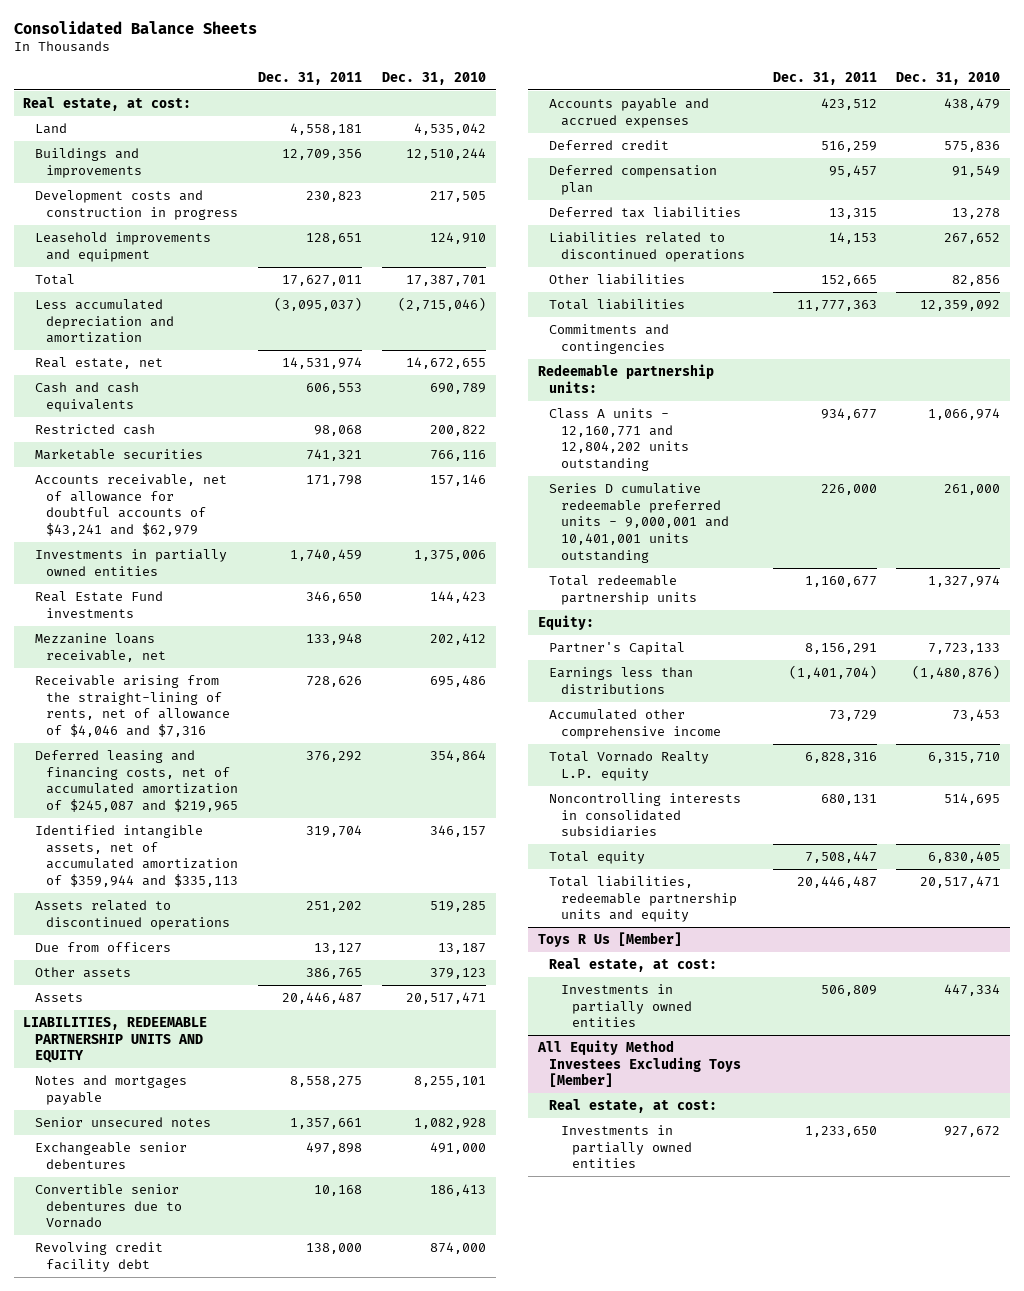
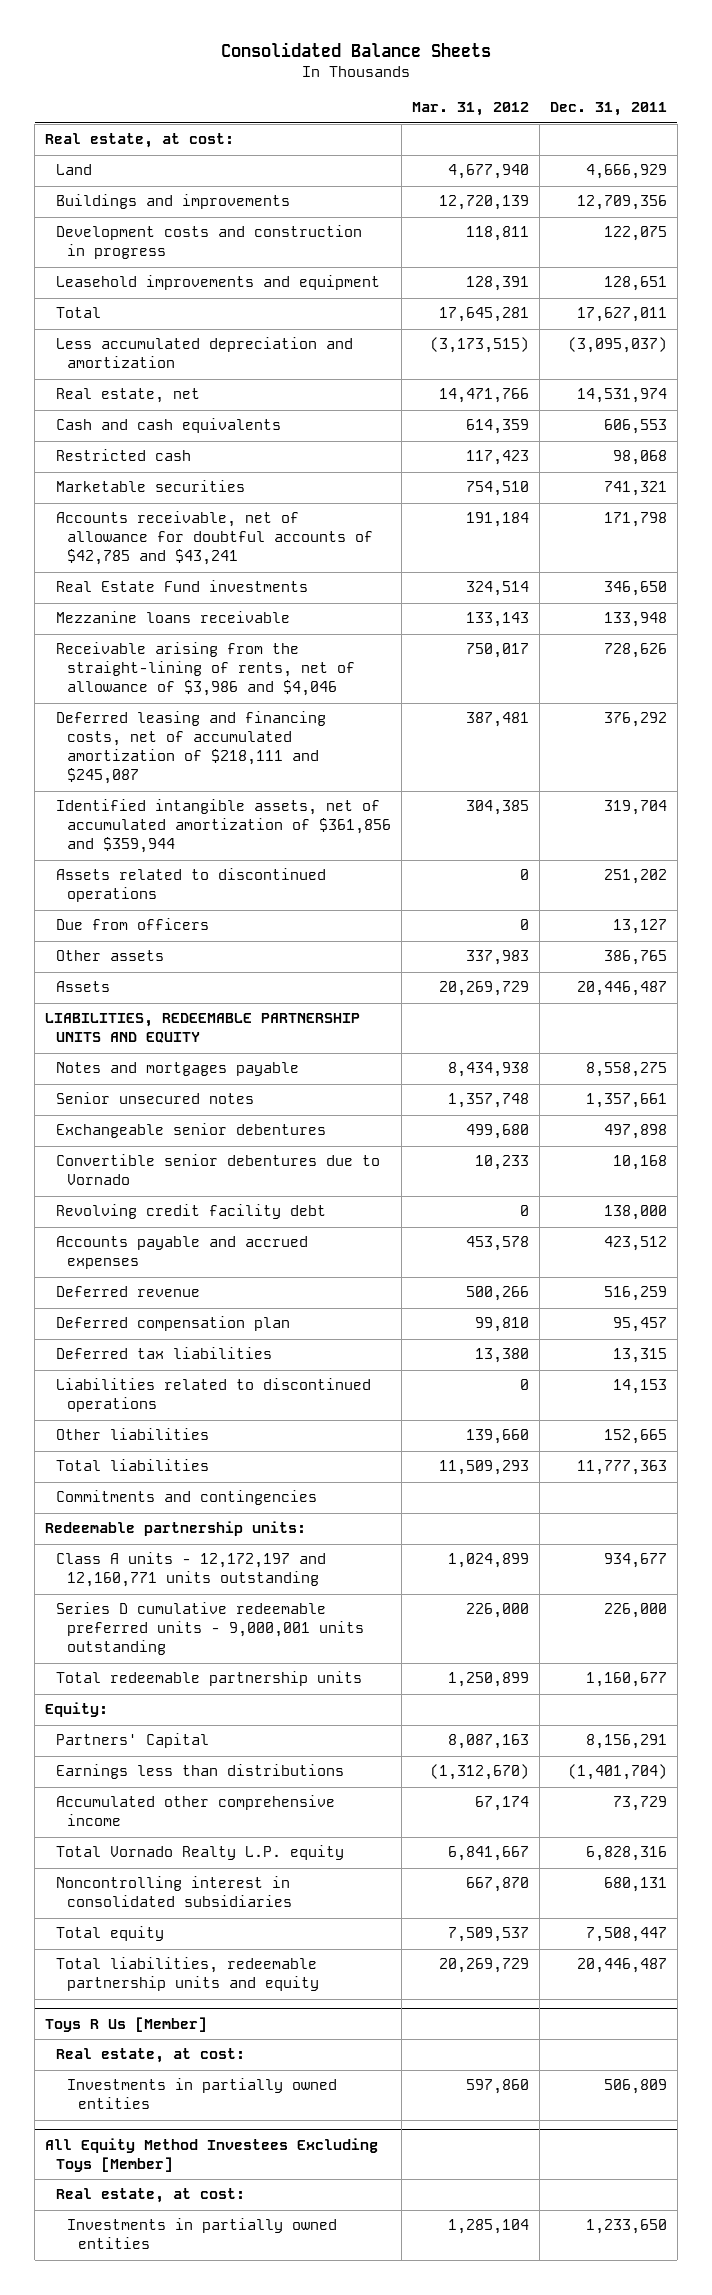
- | Dec. 31, 2011 | Dec. 31, 2010
+ | Mar. 31, 2012 | Dec. 31, 2011
- Land | 4,558,181 | 4,535,042
+ Land | 4,677,940 | 4,666,929
- Development costs and construction in progress | 230,823 | 217,505
+ Development costs and construction in progress | 118,811 | 122,075
- Accounts receivable, net of allowance for doubtful accounts of $43,241 and $62,979 | 171,798 | 157,146
- Investments in partially owned entities | 1,740,459 | 1,375,006
+ Accounts receivable, net of allowance for doubtful accounts of $42,785 and $43,241 | 191,184 | 171,798
- Mezzanine loans receivable, net | 133,948 | 202,412
- Receivable arising from the straight-lining of rents, net of allowance of $4,046 and $7,316 | 728,626 | 695,486
- Deferred leasing and financing costs, net of accumulated amortization of $245,087 and $219,965 | 376,292 | 354,864
- Identified intangible assets, net of accumulated amortization of $359,944 and $335,113 | 319,704 | 346,157
+ Mezzanine loans receivable | 133,143 | 133,948
+ Receivable arising from the straight-lining of rents, net of allowance of $3,986 and $4,046 | 750,017 | 728,626
+ Deferred leasing and financing costs, net of accumulated amortization of $218,111 and $245,087 | 387,481 | 376,292
+ Identified intangible assets, net of accumulated amortization of $361,856 and $359,944 | 304,385 | 319,704
- Deferred credit | 516,259 | 575,836
+ Deferred revenue | 500,266 | 516,259
- Class A units - 12,160,771 and 12,804,202 units outstanding | 934,677 | 1,066,974
- Series D cumulative redeemable preferred units - 9,000,001 and 10,401,001 units outstanding | 226,000 | 261,000
+ Class A units - 12,172,197 and 12,160,771 units outstanding | 1,024,899 | 934,677
+ Series D cumulative redeemable preferred units - 9,000,001 units outstanding | 226,000 | 226,000
- Partner's Capital | 8,156,291 | 7,723,133
+ Partners' Capital | 8,087,163 | 8,156,291
- Noncontrolling interests in consolidated subsidiaries | 680,131 | 514,695
+ Noncontrolling interest in consolidated subsidiaries | 667,870 | 680,131

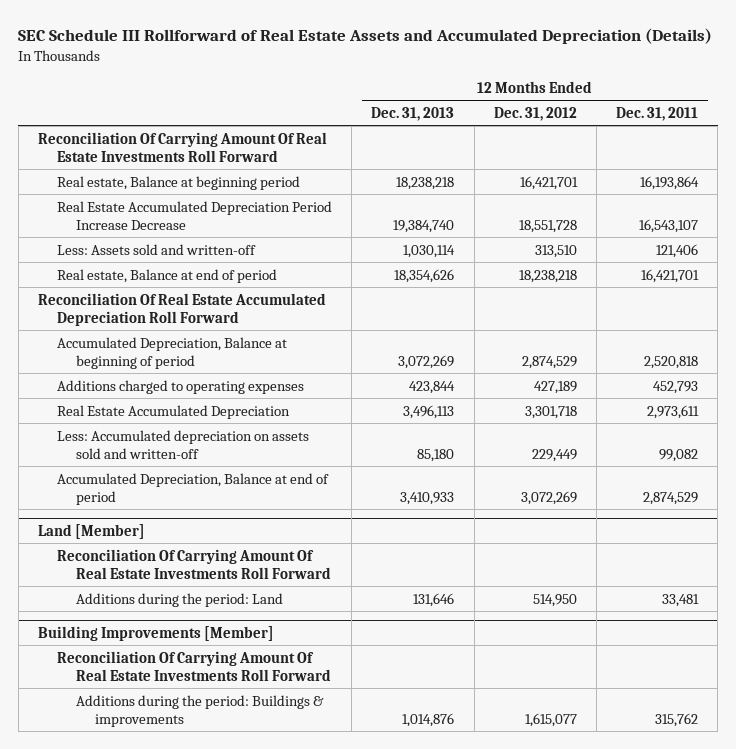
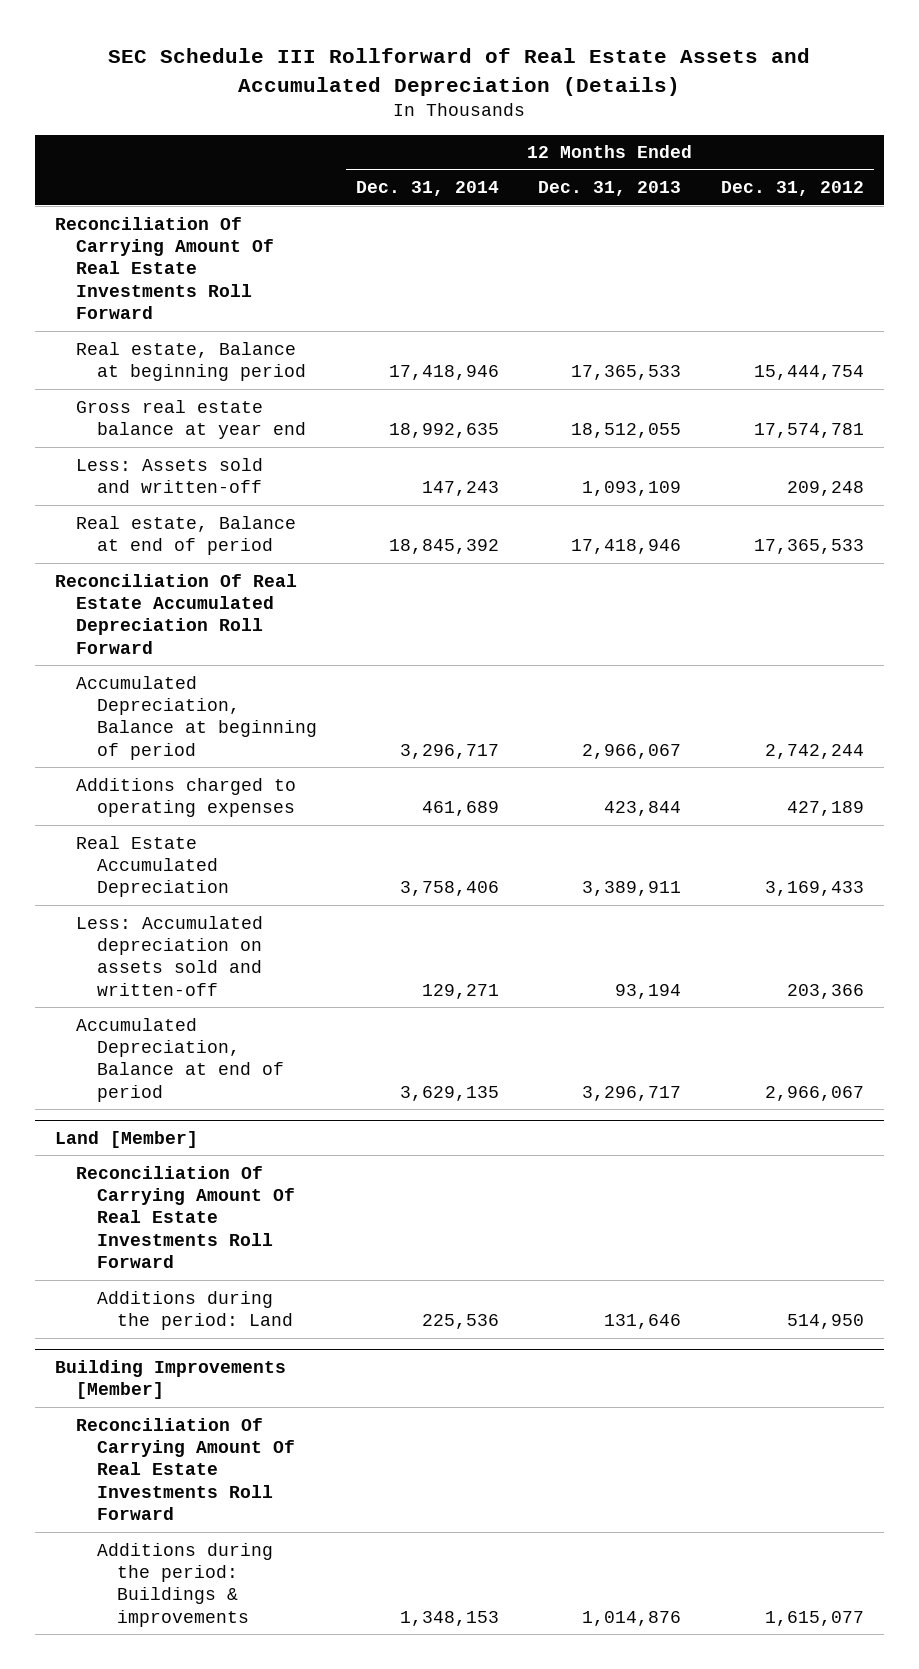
- | 12 Months Ended Dec. 31, 2013 | 12 Months Ended Dec. 31, 2012 | 12 Months Ended Dec. 31, 2011
+ | 12 Months Ended Dec. 31, 2014 | 12 Months Ended Dec. 31, 2013 | 12 Months Ended Dec. 31, 2012
- Real estate, Balance at beginning period | 18,238,218 | 16,421,701 | 16,193,864
- Real Estate Accumulated Depreciation Period Increase Decrease | 19,384,740 | 18,551,728 | 16,543,107
- Less: Assets sold and written-off | 1,030,114 | 313,510 | 121,406
- Real estate, Balance at end of period | 18,354,626 | 18,238,218 | 16,421,701
+ Real estate, Balance at beginning period | 17,418,946 | 17,365,533 | 15,444,754
+ Gross real estate balance at year end | 18,992,635 | 18,512,055 | 17,574,781
+ Less: Assets sold and written-off | 147,243 | 1,093,109 | 209,248
+ Real estate, Balance at end of period | 18,845,392 | 17,418,946 | 17,365,533
- Accumulated Depreciation, Balance at beginning of period | 3,072,269 | 2,874,529 | 2,520,818
+ Accumulated Depreciation, Balance at beginning of period | 3,296,717 | 2,966,067 | 2,742,244
- Real Estate Accumulated Depreciation | 3,496,113 | 3,301,718 | 2,973,611
- Less: Accumulated depreciation on assets sold and written-off | 85,180 | 229,449 | 99,082
- Accumulated Depreciation, Balance at end of period | 3,410,933 | 3,072,269 | 2,874,529
+ Real Estate Accumulated Depreciation | 3,758,406 | 3,389,911 | 3,169,433
+ Less: Accumulated depreciation on assets sold and written-off | 129,271 | 93,194 | 203,366
+ Accumulated Depreciation, Balance at end of period | 3,629,135 | 3,296,717 | 2,966,067

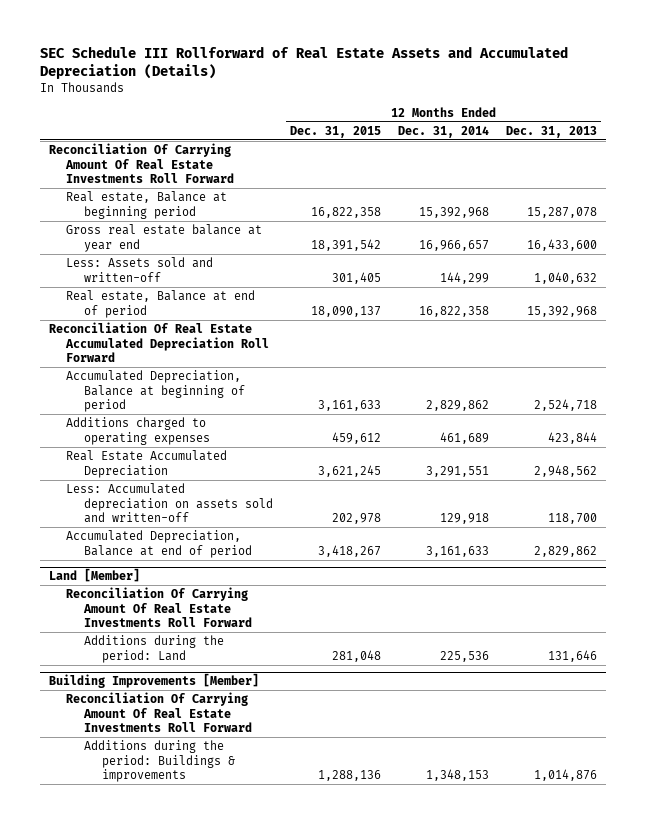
- | 12 Months Ended Dec. 31, 2014 | 12 Months Ended Dec. 31, 2013 | 12 Months Ended Dec. 31, 2012
+ | 12 Months Ended Dec. 31, 2015 | 12 Months Ended Dec. 31, 2014 | 12 Months Ended Dec. 31, 2013
- Real estate, Balance at beginning period | 17,418,946 | 17,365,533 | 15,444,754
- Gross real estate balance at year end | 18,992,635 | 18,512,055 | 17,574,781
- Less: Assets sold and written-off | 147,243 | 1,093,109 | 209,248
- Real estate, Balance at end of period | 18,845,392 | 17,418,946 | 17,365,533
+ Real estate, Balance at beginning period | 16,822,358 | 15,392,968 | 15,287,078
+ Gross real estate balance at year end | 18,391,542 | 16,966,657 | 16,433,600
+ Less: Assets sold and written-off | 301,405 | 144,299 | 1,040,632
+ Real estate, Balance at end of period | 18,090,137 | 16,822,358 | 15,392,968
- Accumulated Depreciation, Balance at beginning of period | 3,296,717 | 2,966,067 | 2,742,244
+ Accumulated Depreciation, Balance at beginning of period | 3,161,633 | 2,829,862 | 2,524,718
- Real Estate Accumulated Depreciation | 3,758,406 | 3,389,911 | 3,169,433
- Less: Accumulated depreciation on assets sold and written-off | 129,271 | 93,194 | 203,366
- Accumulated Depreciation, Balance at end of period | 3,629,135 | 3,296,717 | 2,966,067
+ Real Estate Accumulated Depreciation | 3,621,245 | 3,291,551 | 2,948,562
+ Less: Accumulated depreciation on assets sold and written-off | 202,978 | 129,918 | 118,700
+ Accumulated Depreciation, Balance at end of period | 3,418,267 | 3,161,633 | 2,829,862

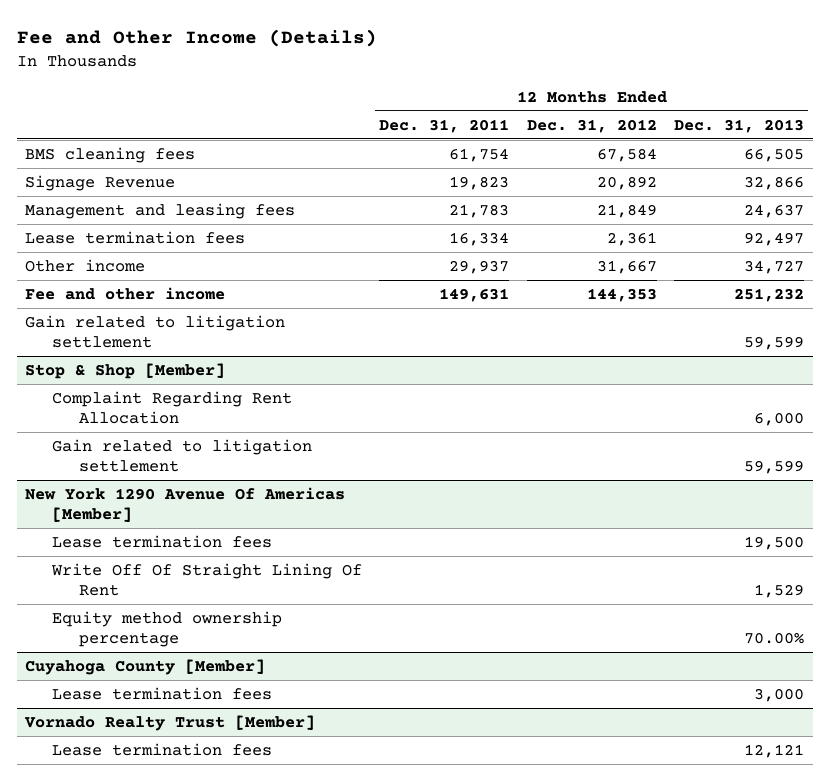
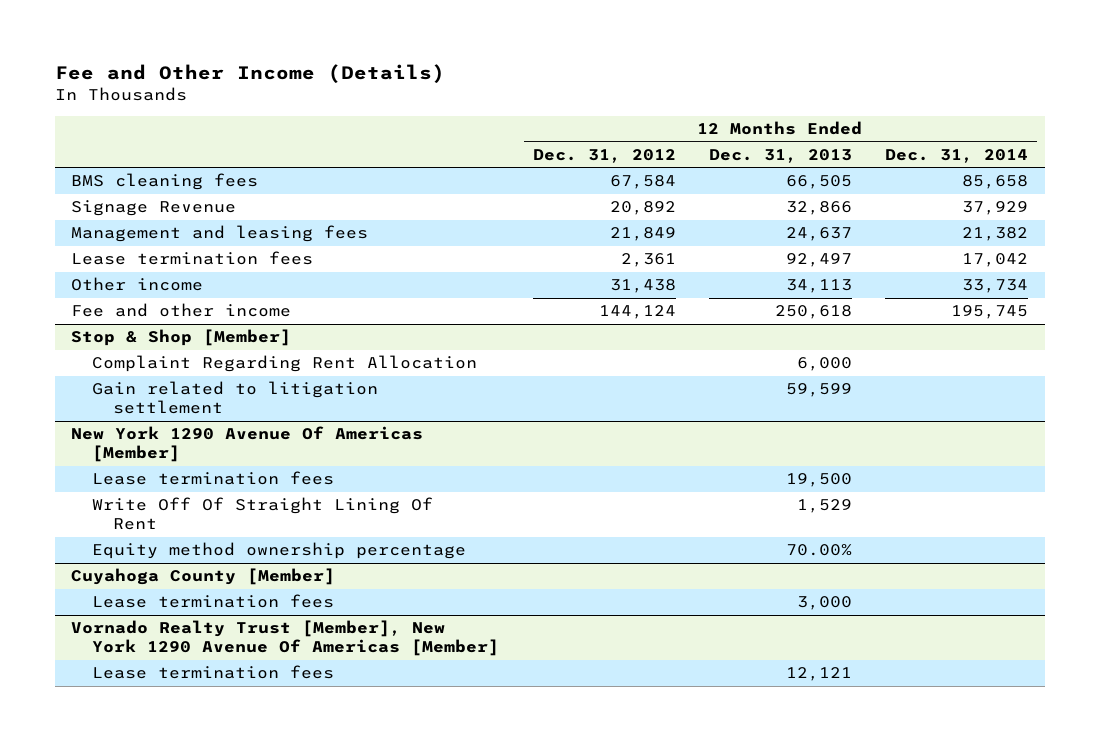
- | 12 Months Ended Dec. 31, 2011 | 12 Months Ended Dec. 31, 2012 | 12 Months Ended Dec. 31, 2013
+ | 12 Months Ended Dec. 31, 2012 | 12 Months Ended Dec. 31, 2013 | 12 Months Ended Dec. 31, 2014
- Other income | 29,937 | 31,667 | 34,727
- Fee and other income | 149,631 | 144,353 | 251,232
- Gain related to litigation settlement | | | 59,599
+ Other income | 31,438 | 34,113 | 33,734
+ Fee and other income | 144,124 | 250,618 | 195,745
- Vornado Realty Trust [Member]
+ Vornado Realty Trust [Member], New York 1290 Avenue Of Americas [Member]

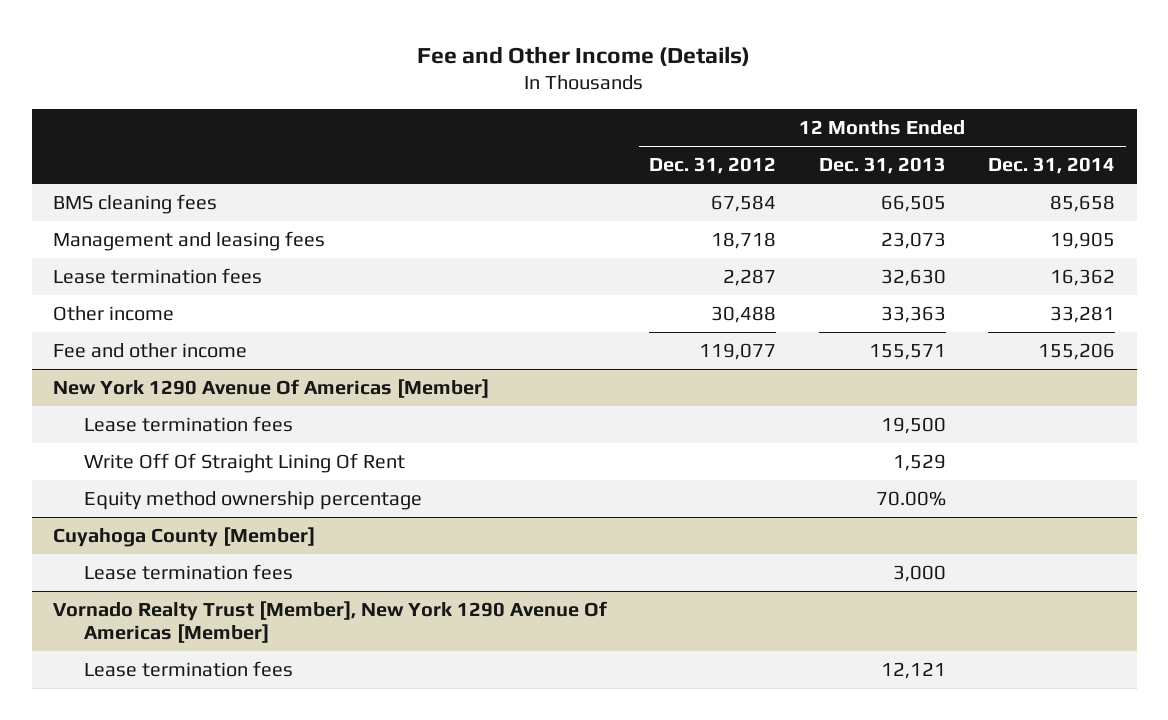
- Signage Revenue | 20,892 | 32,866 | 37,929
- Management and leasing fees | 21,849 | 24,637 | 21,382
- Lease termination fees | 2,361 | 92,497 | 17,042
- Other income | 31,438 | 34,113 | 33,734
- Fee and other income | 144,124 | 250,618 | 195,745
- Stop & Shop [Member]
- Complaint Regarding Rent Allocation | | 6,000 |
- Gain related to litigation settlement | | 59,599 |
+ Management and leasing fees | 18,718 | 23,073 | 19,905
+ Lease termination fees | 2,287 | 32,630 | 16,362
+ Other income | 30,488 | 33,363 | 33,281
+ Fee and other income | 119,077 | 155,571 | 155,206

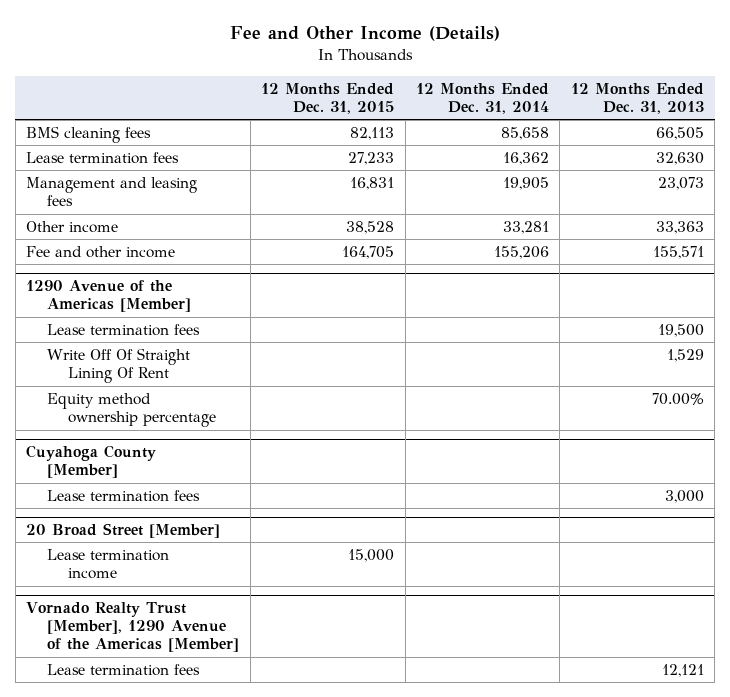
- | 12 Months Ended Dec. 31, 2012 | 12 Months Ended Dec. 31, 2013 | 12 Months Ended Dec. 31, 2014
+ | 12 Months Ended Dec. 31, 2015 | 12 Months Ended Dec. 31, 2014 | 12 Months Ended Dec. 31, 2013
moved down: Management and leasing fees | 16,831 | 19,905 | 23,073
- New York 1290 Avenue Of Americas [Member]
+ 1290 Avenue of the Americas [Member]
- Vornado Realty Trust [Member], New York 1290 Avenue Of Americas [Member]
+ 20 Broad Street [Member]
+ Lease termination income | 15,000 | |
+ Vornado Realty Trust [Member], 1290 Avenue of the Americas [Member]

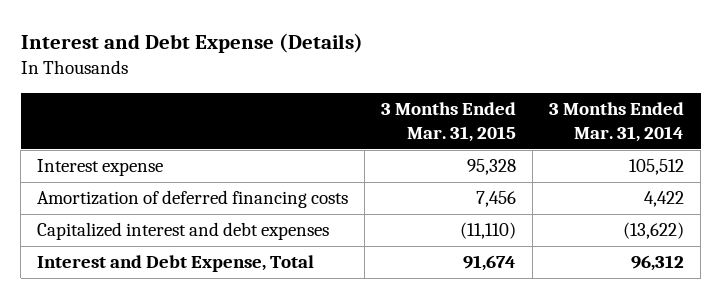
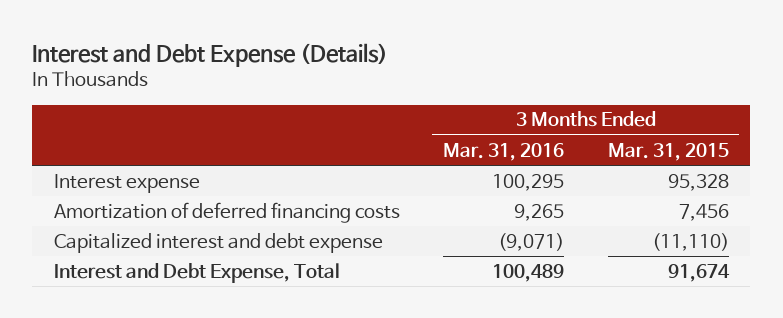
- | 3 Months Ended Mar. 31, 2015 | 3 Months Ended Mar. 31, 2014
+ | 3 Months Ended Mar. 31, 2016 | 3 Months Ended Mar. 31, 2015
- Capitalized interest and debt expenses | (11,110) | (13,622)
+ Capitalized interest and debt expense | (9,071) | (11,110)

